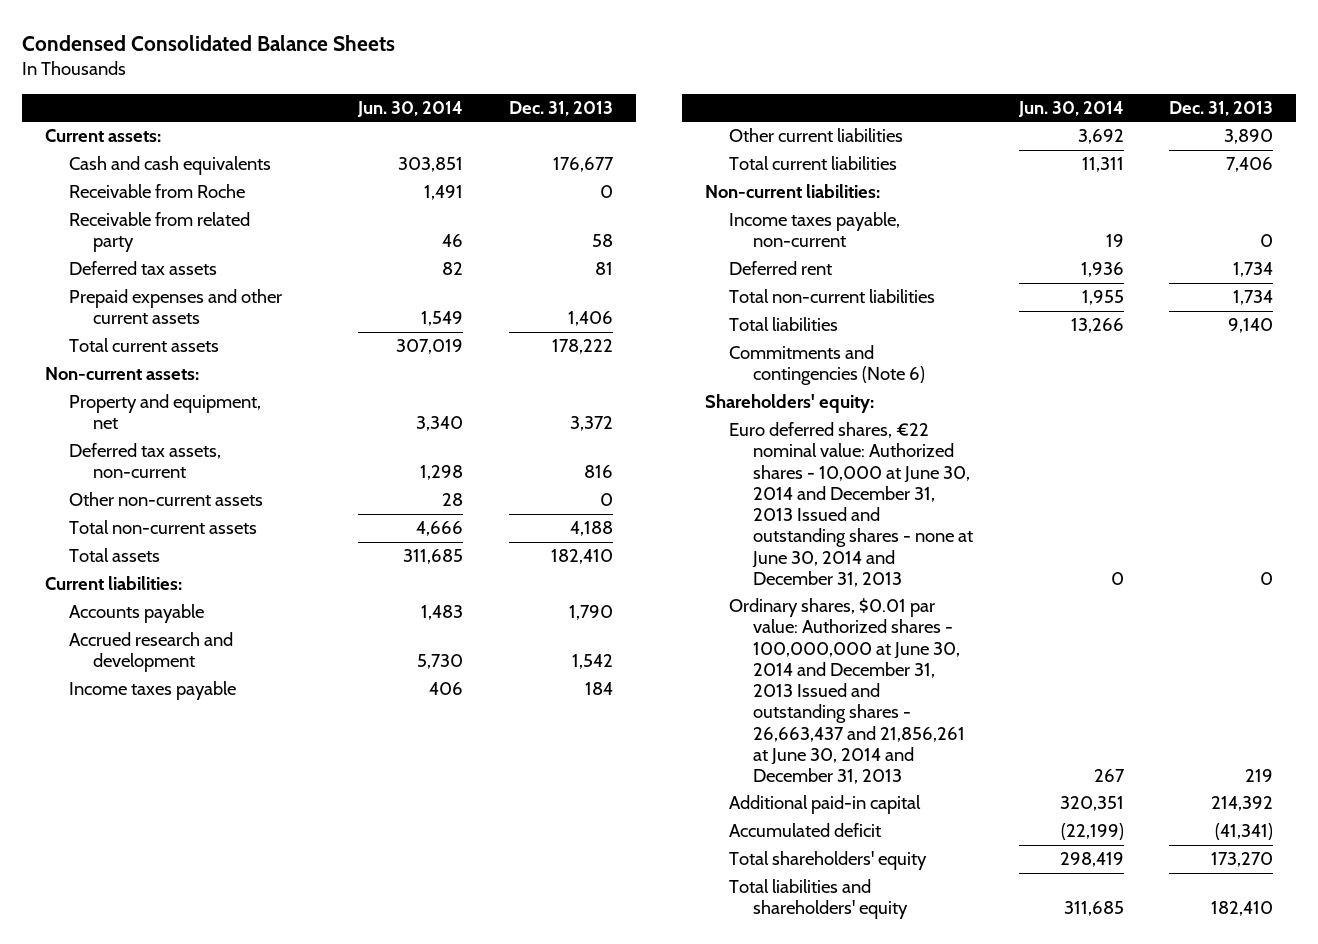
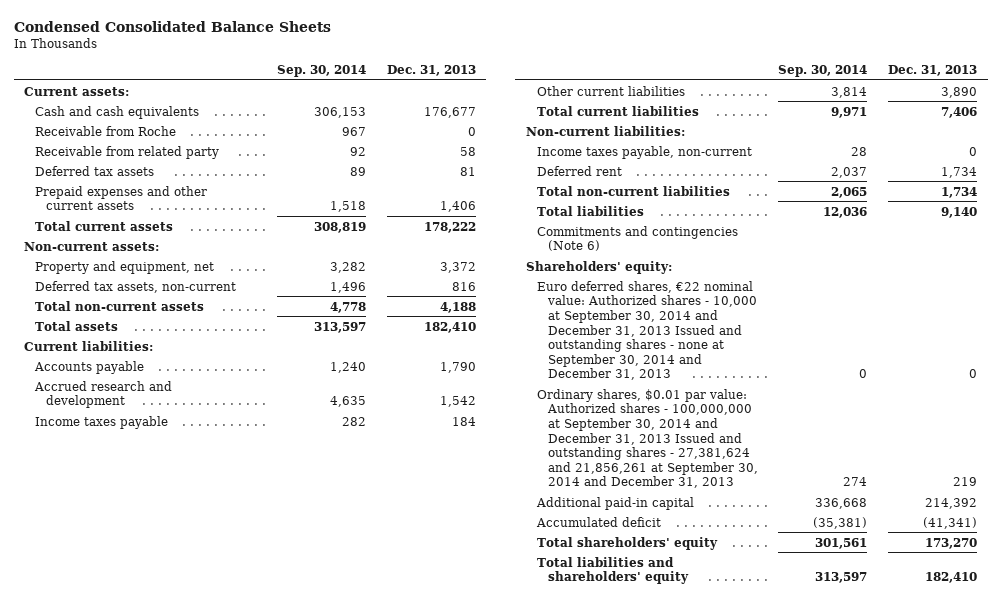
- | Jun. 30, 2014 | Dec. 31, 2013
+ | Sep. 30, 2014 | Dec. 31, 2013
- Other non-current assets | 28 | 0
- Euro deferred shares, €22 nominal value: Authorized shares - 10,000 at June 30, 2014 and December 31, 2013 Issued and outstanding shares - none at June 30, 2014 and December 31, 2013 | 0 | 0
- Ordinary shares, $0.01 par value: Authorized shares - 100,000,000 at June 30, 2014 and December 31, 2013 Issued and outstanding shares - 26,663,437 and 21,856,261 at June 30, 2014 and December 31, 2013 | 267 | 219
+ Euro deferred shares, €22 nominal value: Authorized shares - 10,000 at September 30, 2014 and December 31, 2013 Issued and outstanding shares - none at September 30, 2014 and December 31, 2013 | 0 | 0
+ Ordinary shares, $0.01 par value: Authorized shares - 100,000,000 at September 30, 2014 and December 31, 2013 Issued and outstanding shares - 27,381,624 and 21,856,261 at September 30, 2014 and December 31, 2013 | 274 | 219

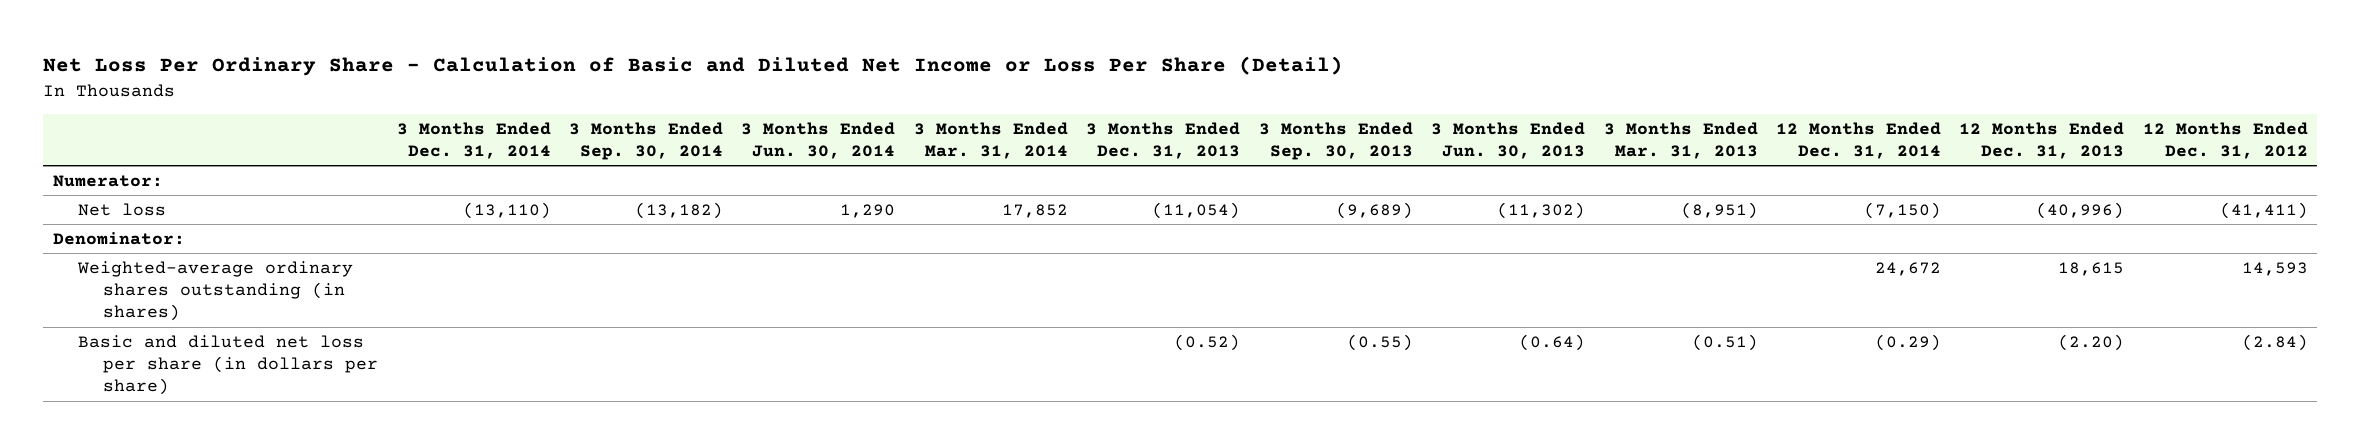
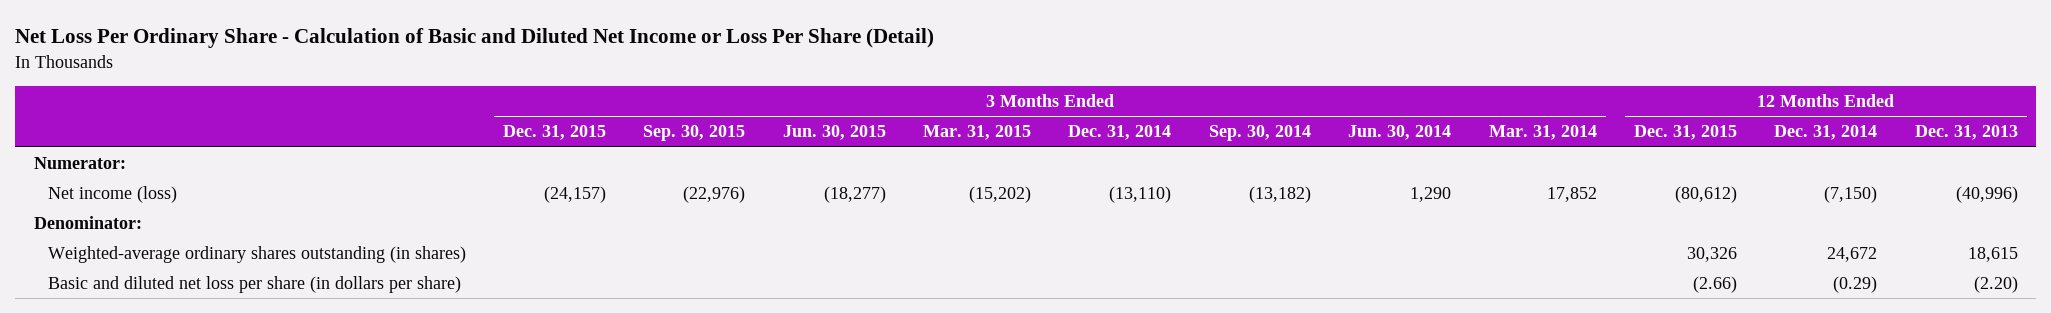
- | 3 Months Ended Dec. 31, 2014 | 3 Months Ended Sep. 30, 2014 | 3 Months Ended Jun. 30, 2014 | 3 Months Ended Mar. 31, 2014 | 3 Months Ended Dec. 31, 2013 | 3 Months Ended Sep. 30, 2013 | 3 Months Ended Jun. 30, 2013 | 3 Months Ended Mar. 31, 2013 | 12 Months Ended Dec. 31, 2014 | 12 Months Ended Dec. 31, 2013 | 12 Months Ended Dec. 31, 2012
+ | 3 Months Ended Dec. 31, 2015 | 3 Months Ended Sep. 30, 2015 | 3 Months Ended Jun. 30, 2015 | 3 Months Ended Mar. 31, 2015 | 3 Months Ended Dec. 31, 2014 | 3 Months Ended Sep. 30, 2014 | 3 Months Ended Jun. 30, 2014 | 3 Months Ended Mar. 31, 2014 | 12 Months Ended Dec. 31, 2015 | 12 Months Ended Dec. 31, 2014 | 12 Months Ended Dec. 31, 2013
- Net loss | (13,110) | (13,182) | 1,290 | 17,852 | (11,054) | (9,689) | (11,302) | (8,951) | (7,150) | (40,996) | (41,411)
+ Net income (loss) | (24,157) | (22,976) | (18,277) | (15,202) | (13,110) | (13,182) | 1,290 | 17,852 | (80,612) | (7,150) | (40,996)

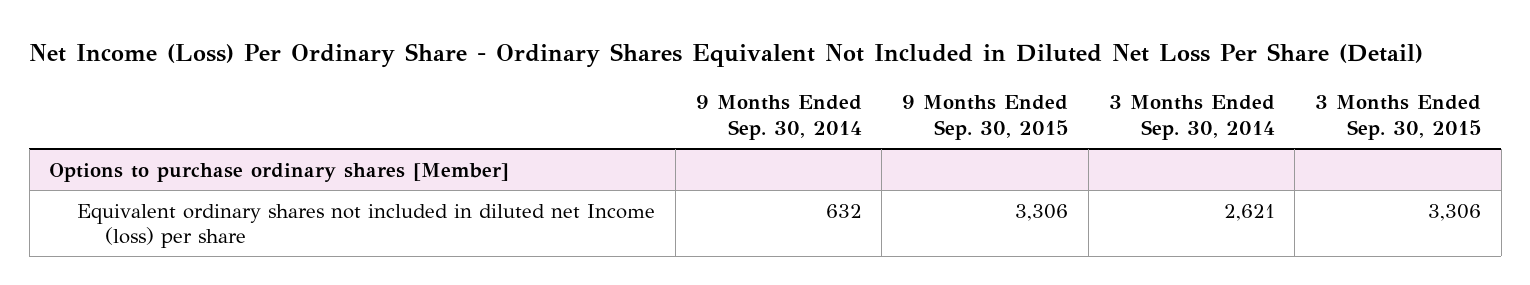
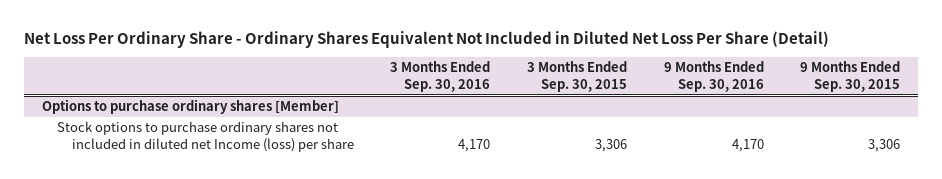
- Net Income (Loss) Per Ordinary Share - Ordinary Shares Equivalent Not Included in Diluted Net Loss Per Share (Detail)
+ Net Loss Per Ordinary Share - Ordinary Shares Equivalent Not Included in Diluted Net Loss Per Share (Detail)
- | 9 Months Ended Sep. 30, 2014 | 9 Months Ended Sep. 30, 2015 | 3 Months Ended Sep. 30, 2014 | 3 Months Ended Sep. 30, 2015
+ | 3 Months Ended Sep. 30, 2016 | 3 Months Ended Sep. 30, 2015 | 9 Months Ended Sep. 30, 2016 | 9 Months Ended Sep. 30, 2015
@ Options to purchase ordinary shares [Member]
- Equivalent ordinary shares not included in diluted net Income (loss) per share | 632 | 3,306 | 2,621 | 3,306
+ Stock options to purchase ordinary shares not included in diluted net Income (loss) per share | 4,170 | 3,306 | 4,170 | 3,306

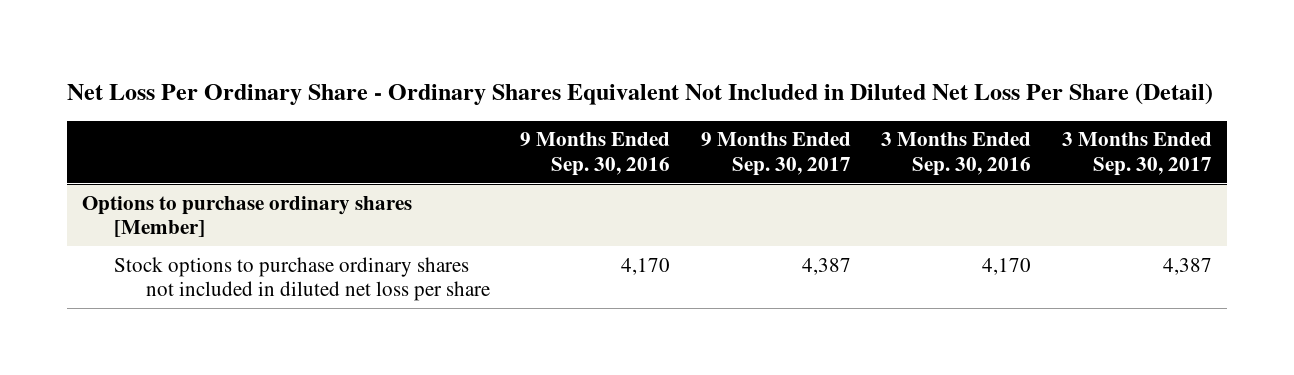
- | 3 Months Ended Sep. 30, 2016 | 3 Months Ended Sep. 30, 2015 | 9 Months Ended Sep. 30, 2016 | 9 Months Ended Sep. 30, 2015
+ | 9 Months Ended Sep. 30, 2016 | 9 Months Ended Sep. 30, 2017 | 3 Months Ended Sep. 30, 2016 | 3 Months Ended Sep. 30, 2017
@ Options to purchase ordinary shares [Member]
- Stock options to purchase ordinary shares not included in diluted net Income (loss) per share | 4,170 | 3,306 | 4,170 | 3,306
+ Stock options to purchase ordinary shares not included in diluted net loss per share | 4,170 | 4,387 | 4,170 | 4,387

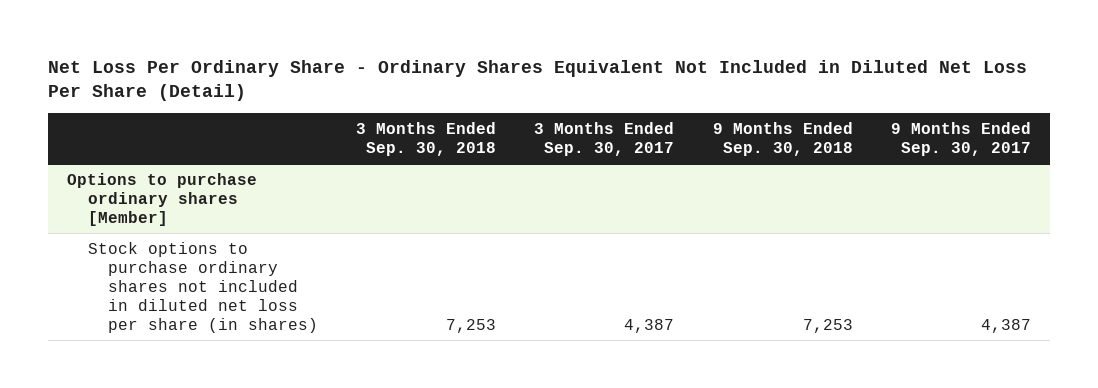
- | 9 Months Ended Sep. 30, 2016 | 9 Months Ended Sep. 30, 2017 | 3 Months Ended Sep. 30, 2016 | 3 Months Ended Sep. 30, 2017
+ | 3 Months Ended Sep. 30, 2018 | 3 Months Ended Sep. 30, 2017 | 9 Months Ended Sep. 30, 2018 | 9 Months Ended Sep. 30, 2017
@ Options to purchase ordinary shares [Member]
- Stock options to purchase ordinary shares not included in diluted net loss per share | 4,170 | 4,387 | 4,170 | 4,387
+ Stock options to purchase ordinary shares not included in diluted net loss per share (in shares) | 7,253 | 4,387 | 7,253 | 4,387

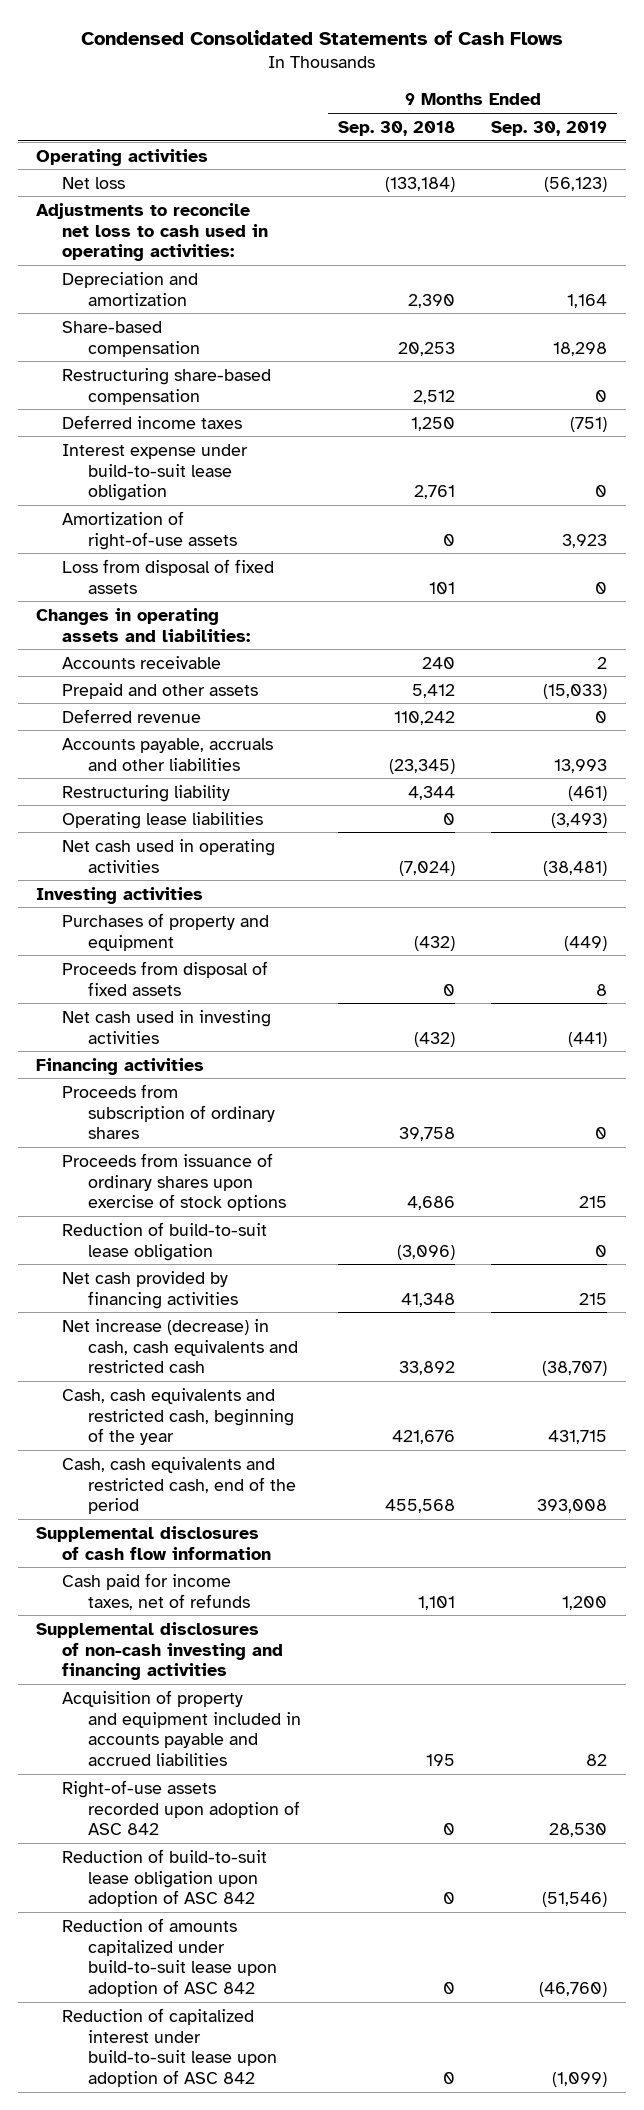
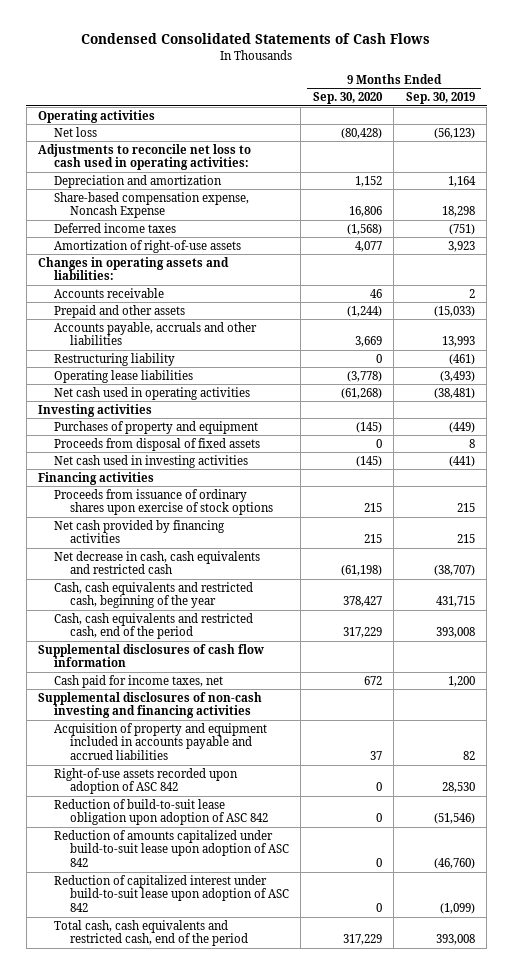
- | 9 Months Ended Sep. 30, 2018 | 9 Months Ended Sep. 30, 2019
+ | 9 Months Ended Sep. 30, 2020 | 9 Months Ended Sep. 30, 2019
- Share-based compensation | 20,253 | 18,298
- Restructuring share-based compensation | 2,512 | 0
+ Share-based compensation expense, Noncash Expense | 16,806 | 18,298
- Interest expense under build-to-suit lease obligation | 2,761 | 0
- Loss from disposal of fixed assets | 101 | 0
- Deferred revenue | 110,242 | 0
- Proceeds from subscription of ordinary shares | 39,758 | 0
- Reduction of build-to-suit lease obligation | (3,096) | 0
- Net increase (decrease) in cash, cash equivalents and restricted cash | 33,892 | (38,707)
+ Net decrease in cash, cash equivalents and restricted cash | (61,198) | (38,707)
- Cash paid for income taxes, net of refunds | 1,101 | 1,200
+ Cash paid for income taxes, net | 672 | 1,200
+ Total cash, cash equivalents and restricted cash, end of the period | 317,229 | 393,008

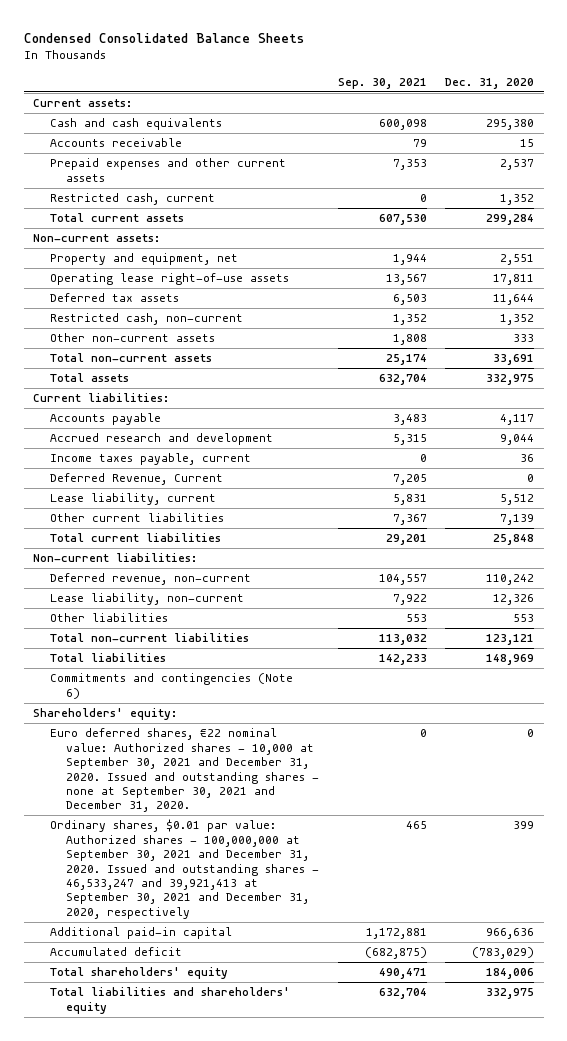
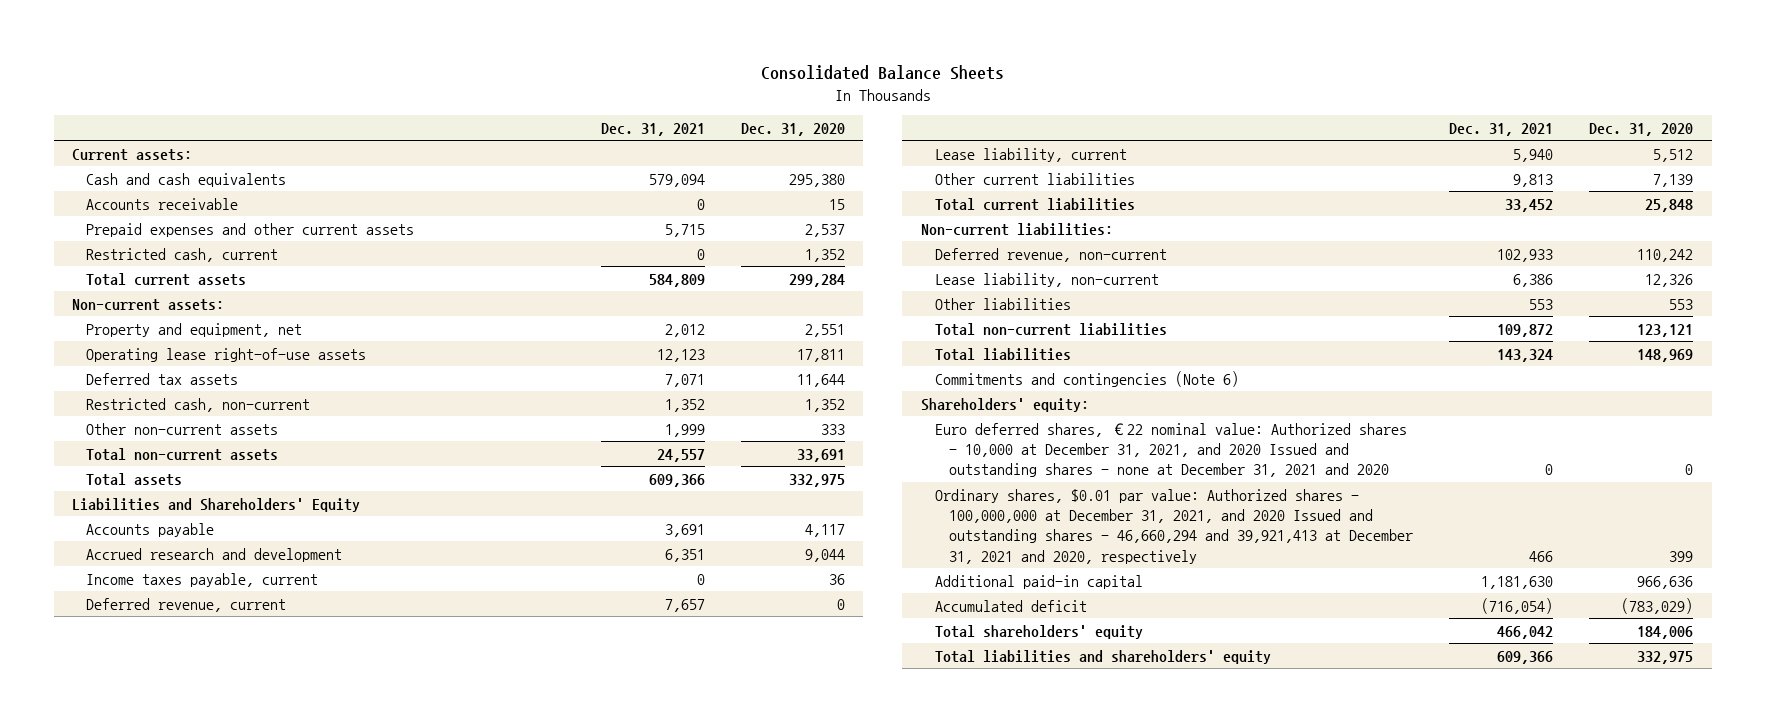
- Condensed Consolidated Balance Sheets
+ Consolidated Balance Sheets
- | Sep. 30, 2021 | Dec. 31, 2020
+ | Dec. 31, 2021 | Dec. 31, 2020
- Current liabilities:
+ Liabilities and Shareholders' Equity
- Deferred Revenue, Current | 7,205 | 0
+ Deferred revenue, current | 7,657 | 0
- Euro deferred shares, €22 nominal value: Authorized shares - 10,000 at September 30, 2021 and December 31, 2020. Issued and outstanding shares - none at September 30, 2021 and December 31, 2020. | 0 | 0
- Ordinary shares, $0.01 par value: Authorized shares - 100,000,000 at September 30, 2021 and December 31, 2020. Issued and outstanding shares - 46,533,247 and 39,921,413 at September 30, 2021 and December 31, 2020, respectively | 465 | 399
+ Euro deferred shares, €22 nominal value: Authorized shares - 10,000 at December 31, 2021, and 2020 Issued and outstanding shares - none at December 31, 2021 and 2020 | 0 | 0
+ Ordinary shares, $0.01 par value: Authorized shares - 100,000,000 at December 31, 2021, and 2020 Issued and outstanding shares - 46,660,294 and 39,921,413 at December 31, 2021 and 2020, respectively | 466 | 399

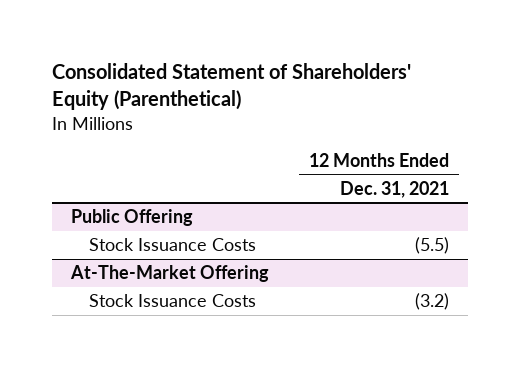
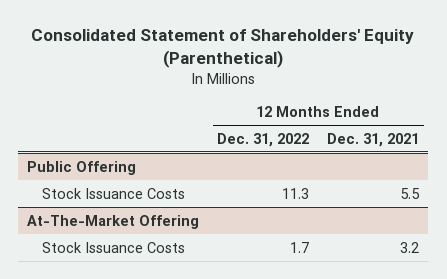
- | 12 Months Ended Dec. 31, 2021
+ | 12 Months Ended Dec. 31, 2022 | 12 Months Ended Dec. 31, 2021
@ Public Offering
- Stock Issuance Costs | (5.5)
+ Stock Issuance Costs | 11.3 | 5.5
@ At-The-Market Offering
- Stock Issuance Costs | (3.2)
+ Stock Issuance Costs | 1.7 | 3.2

